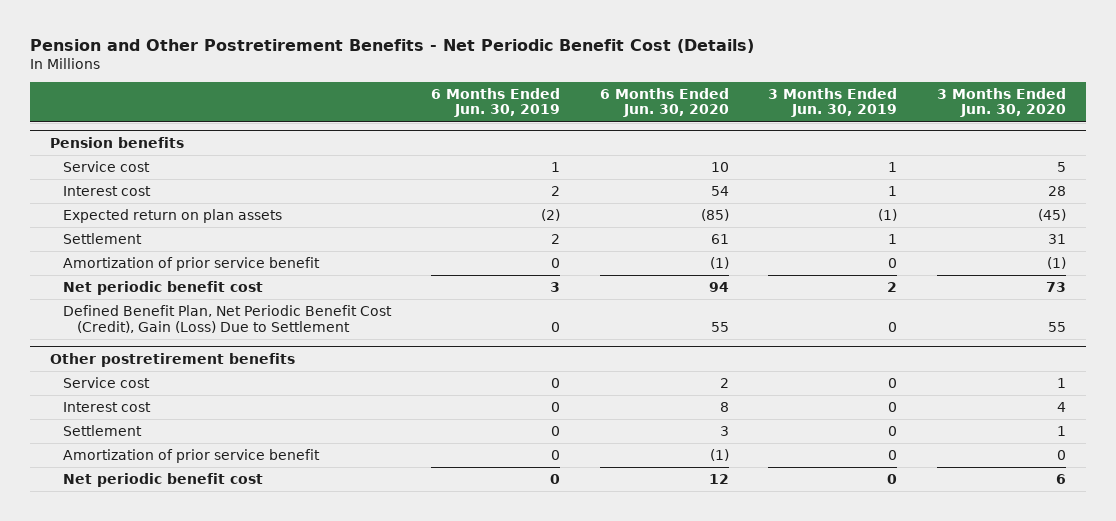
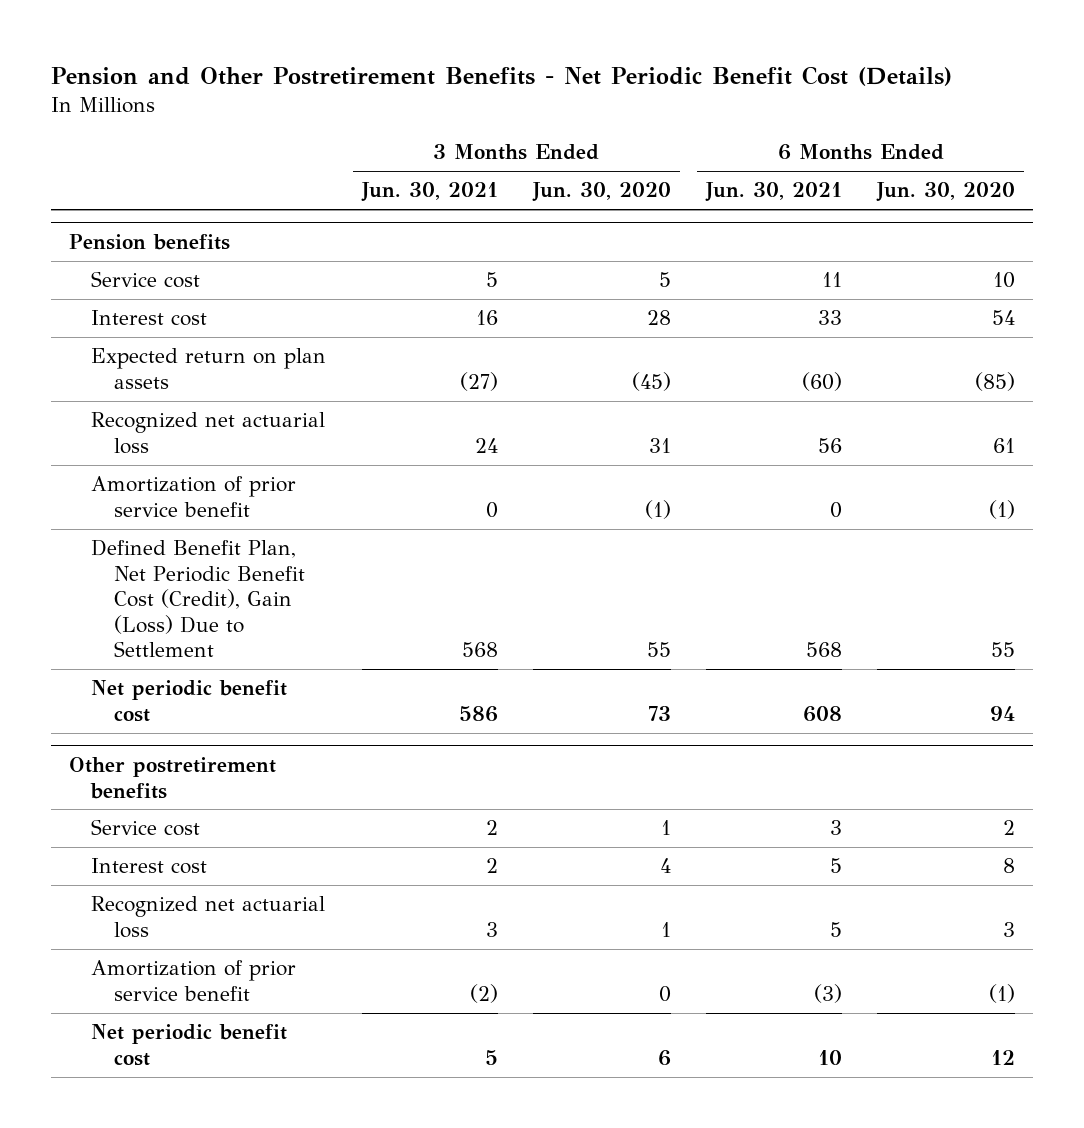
- | 6 Months Ended Jun. 30, 2019 | 6 Months Ended Jun. 30, 2020 | 3 Months Ended Jun. 30, 2019 | 3 Months Ended Jun. 30, 2020
+ | 3 Months Ended Jun. 30, 2021 | 3 Months Ended Jun. 30, 2020 | 6 Months Ended Jun. 30, 2021 | 6 Months Ended Jun. 30, 2020
@ Pension benefits
- Settlement | 2 | 61 | 1 | 31
+ Recognized net actuarial loss | 24 | 31 | 56 | 61
moved down: Net periodic benefit cost | 586 | 73 | 608 | 94
@ Other postretirement benefits
- Settlement | 0 | 3 | 0 | 1
+ Recognized net actuarial loss | 3 | 1 | 5 | 3

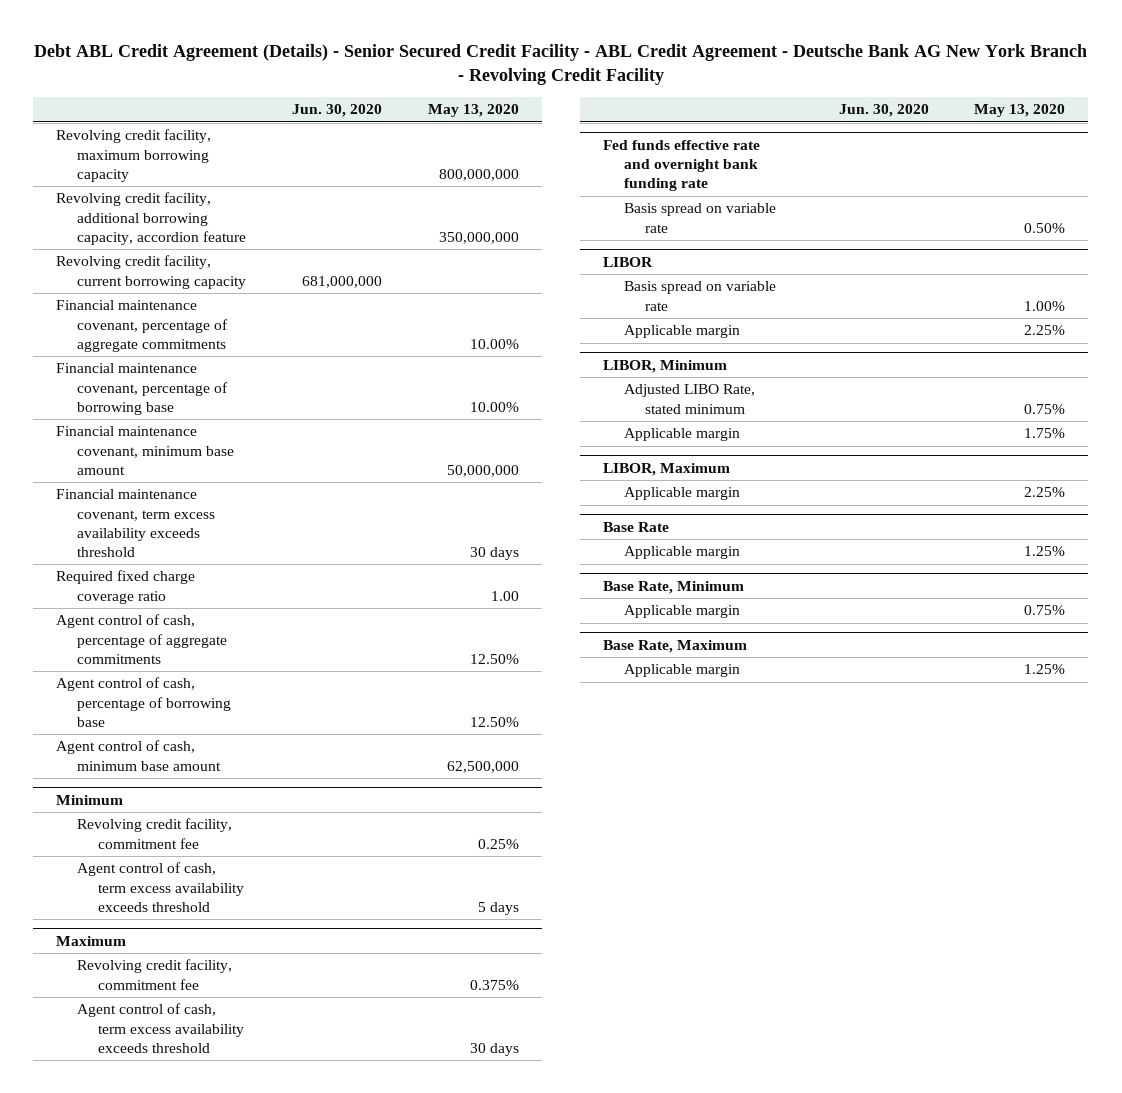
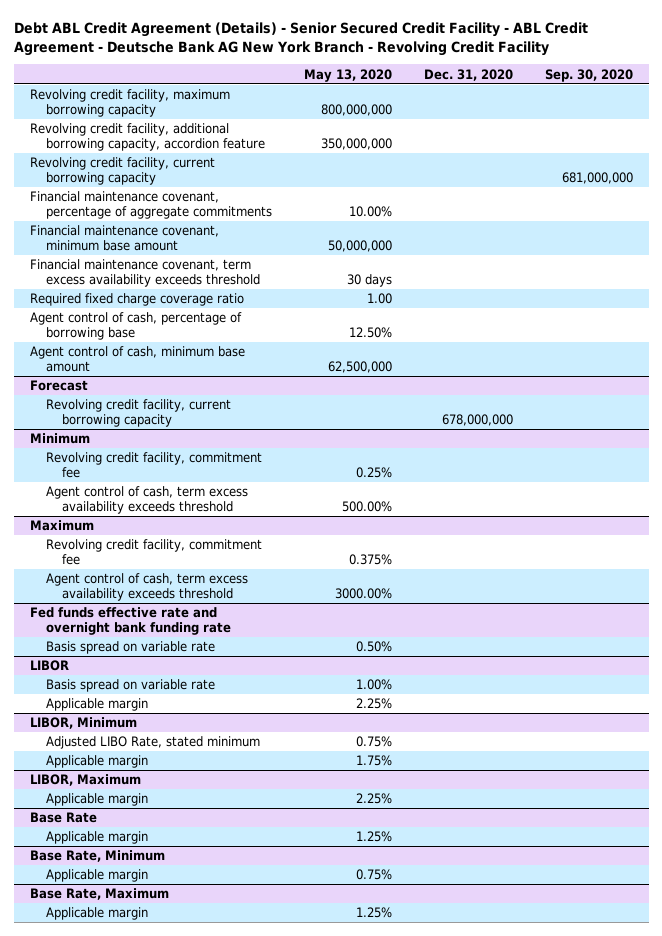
- | Jun. 30, 2020 | May 13, 2020
+ | May 13, 2020 | Dec. 31, 2020 | Sep. 30, 2020
- Financial maintenance covenant, percentage of borrowing base | | 10.00%
- Agent control of cash, percentage of aggregate commitments | | 12.50%
+ Forecast
+ Revolving credit facility, current borrowing capacity | | 678,000,000 |
@ Minimum
- Agent control of cash, term excess availability exceeds threshold | | 5 days
+ Agent control of cash, term excess availability exceeds threshold | 500.00% | |
@ Maximum
- Agent control of cash, term excess availability exceeds threshold | | 30 days
+ Agent control of cash, term excess availability exceeds threshold | 3000.00% | |

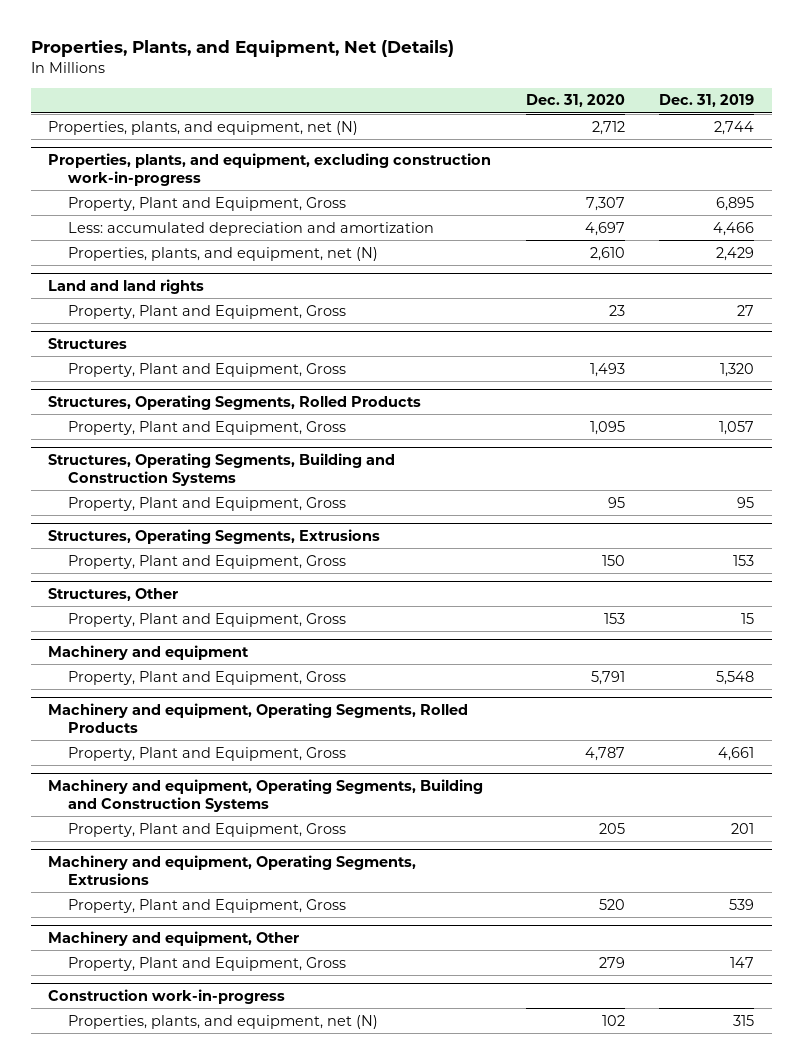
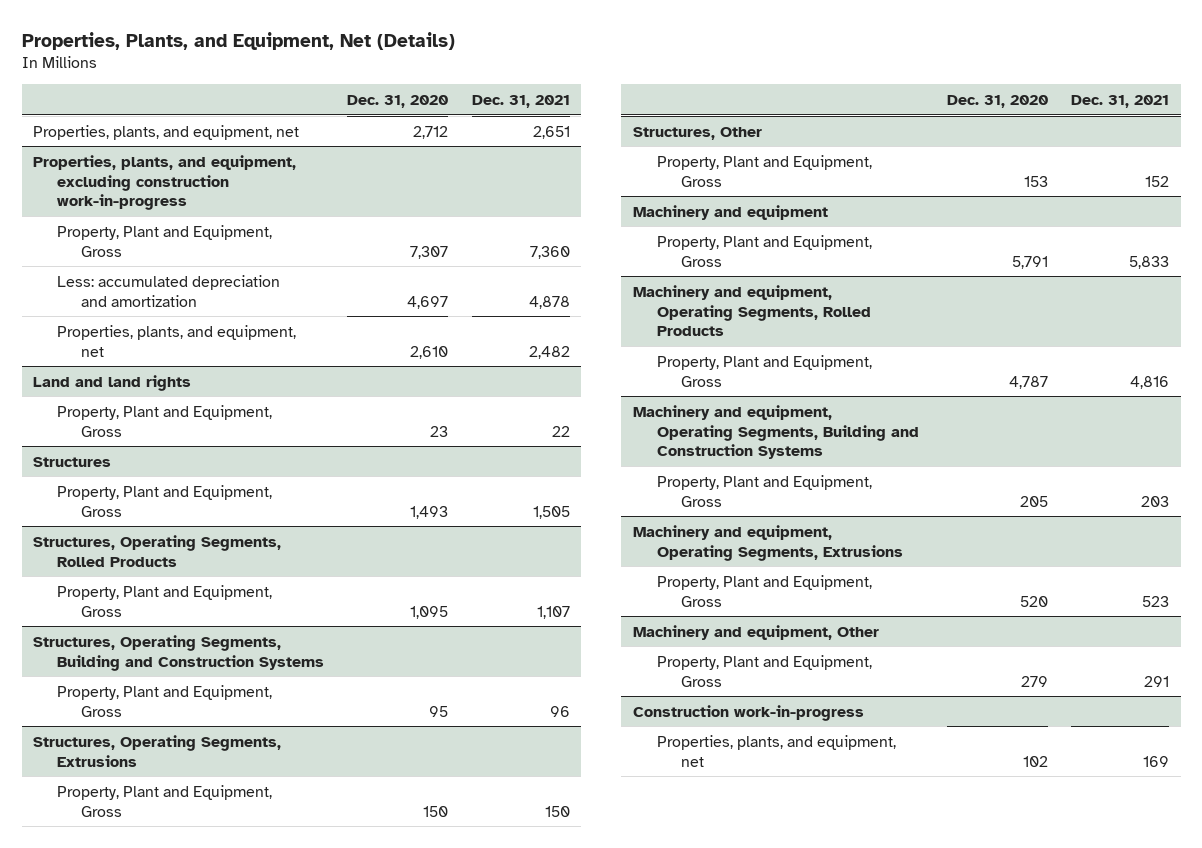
- | Dec. 31, 2020 | Dec. 31, 2019
+ | Dec. 31, 2020 | Dec. 31, 2021
- Properties, plants, and equipment, net (N) | 2,712 | 2,744
+ Properties, plants, and equipment, net | 2,712 | 2,651
@ Properties, plants, and equipment, excluding construction work-in-progress
- Properties, plants, and equipment, net (N) | 2,610 | 2,429
+ Properties, plants, and equipment, net | 2,610 | 2,482
@ Construction work-in-progress
- Properties, plants, and equipment, net (N) | 102 | 315
+ Properties, plants, and equipment, net | 102 | 169

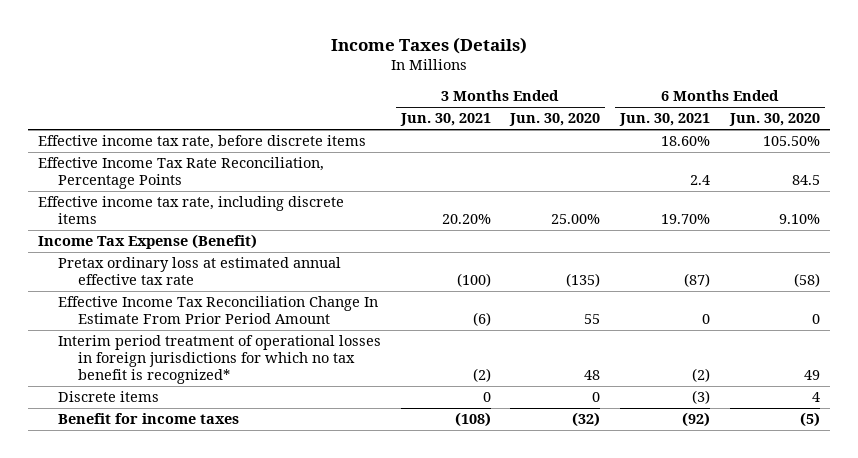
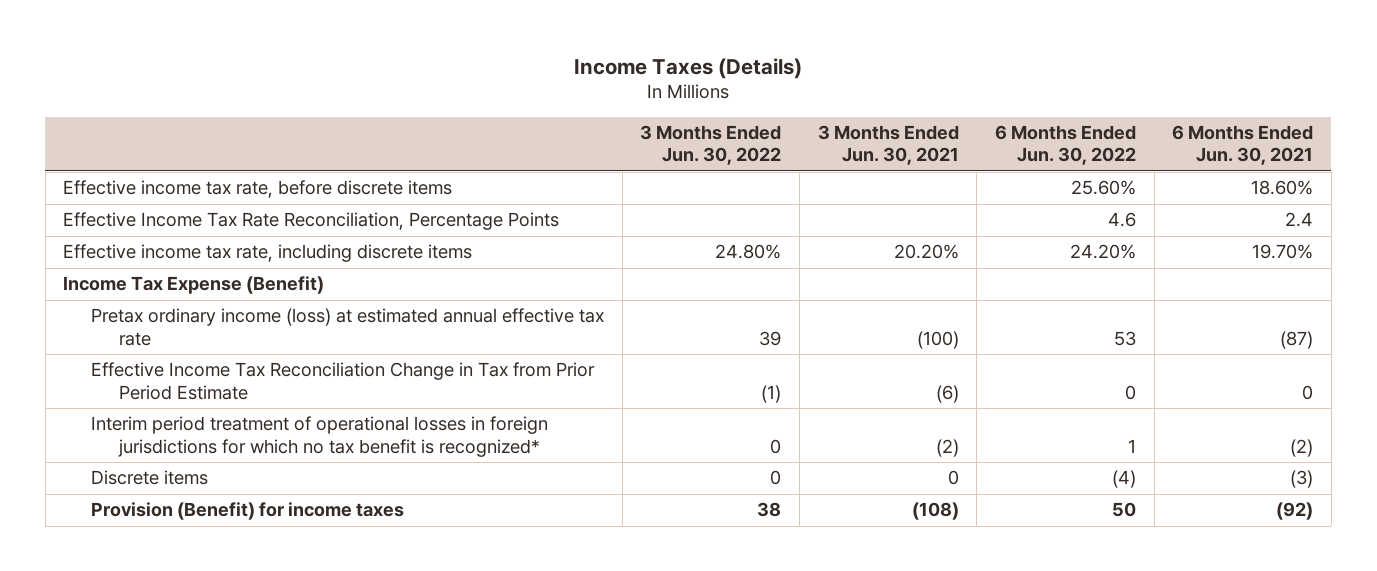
- | 3 Months Ended Jun. 30, 2021 | 3 Months Ended Jun. 30, 2020 | 6 Months Ended Jun. 30, 2021 | 6 Months Ended Jun. 30, 2020
+ | 3 Months Ended Jun. 30, 2022 | 3 Months Ended Jun. 30, 2021 | 6 Months Ended Jun. 30, 2022 | 6 Months Ended Jun. 30, 2021
- Pretax ordinary loss at estimated annual effective tax rate | (100) | (135) | (87) | (58)
- Effective Income Tax Reconciliation Change In Estimate From Prior Period Amount | (6) | 55 | 0 | 0
+ Pretax ordinary income (loss) at estimated annual effective tax rate | 39 | (100) | 53 | (87)
+ Effective Income Tax Reconciliation Change in Tax from Prior Period Estimate | (1) | (6) | 0 | 0
- Benefit for income taxes | (108) | (32) | (92) | (5)
+ Provision (Benefit) for income taxes | 38 | (108) | 50 | (92)

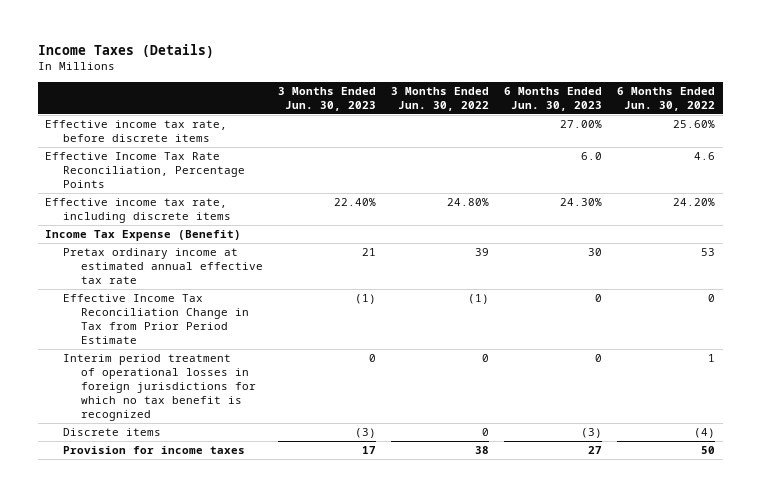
- | 3 Months Ended Jun. 30, 2022 | 3 Months Ended Jun. 30, 2021 | 6 Months Ended Jun. 30, 2022 | 6 Months Ended Jun. 30, 2021
+ | 3 Months Ended Jun. 30, 2023 | 3 Months Ended Jun. 30, 2022 | 6 Months Ended Jun. 30, 2023 | 6 Months Ended Jun. 30, 2022
- Pretax ordinary income (loss) at estimated annual effective tax rate | 39 | (100) | 53 | (87)
+ Pretax ordinary income at estimated annual effective tax rate | 21 | 39 | 30 | 53
- Interim period treatment of operational losses in foreign jurisdictions for which no tax benefit is recognized* | 0 | (2) | 1 | (2)
+ Interim period treatment of operational losses in foreign jurisdictions for which no tax benefit is recognized | 0 | 0 | 0 | 1
- Provision (Benefit) for income taxes | 38 | (108) | 50 | (92)
+ Provision for income taxes | 17 | 38 | 27 | 50

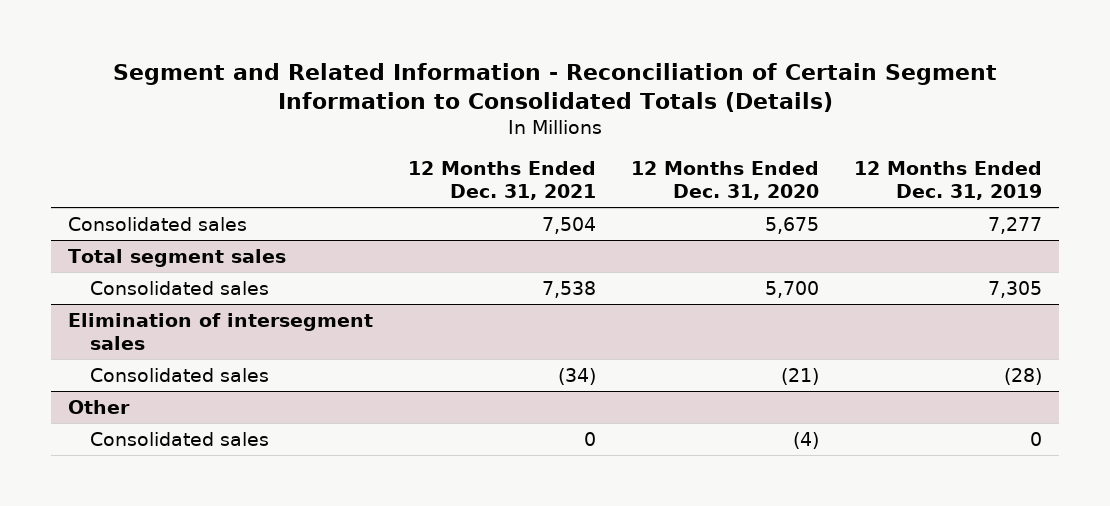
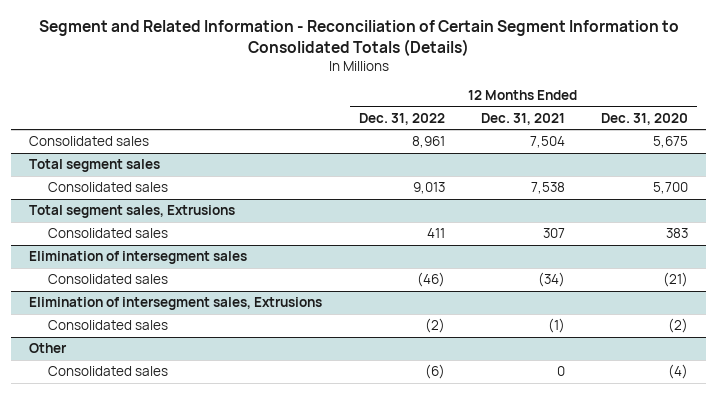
- | 12 Months Ended Dec. 31, 2021 | 12 Months Ended Dec. 31, 2020 | 12 Months Ended Dec. 31, 2019
+ | 12 Months Ended Dec. 31, 2022 | 12 Months Ended Dec. 31, 2021 | 12 Months Ended Dec. 31, 2020
+ Total segment sales, Extrusions
+ Consolidated sales | 411 | 307 | 383
+ Elimination of intersegment sales, Extrusions
+ Consolidated sales | (2) | (1) | (2)

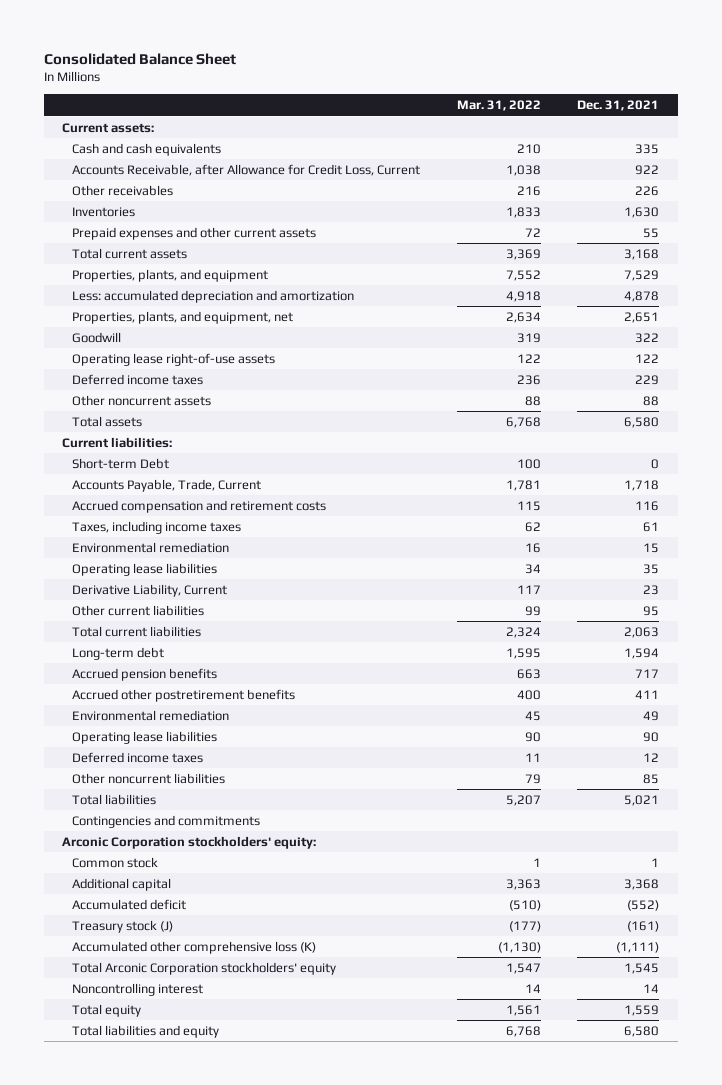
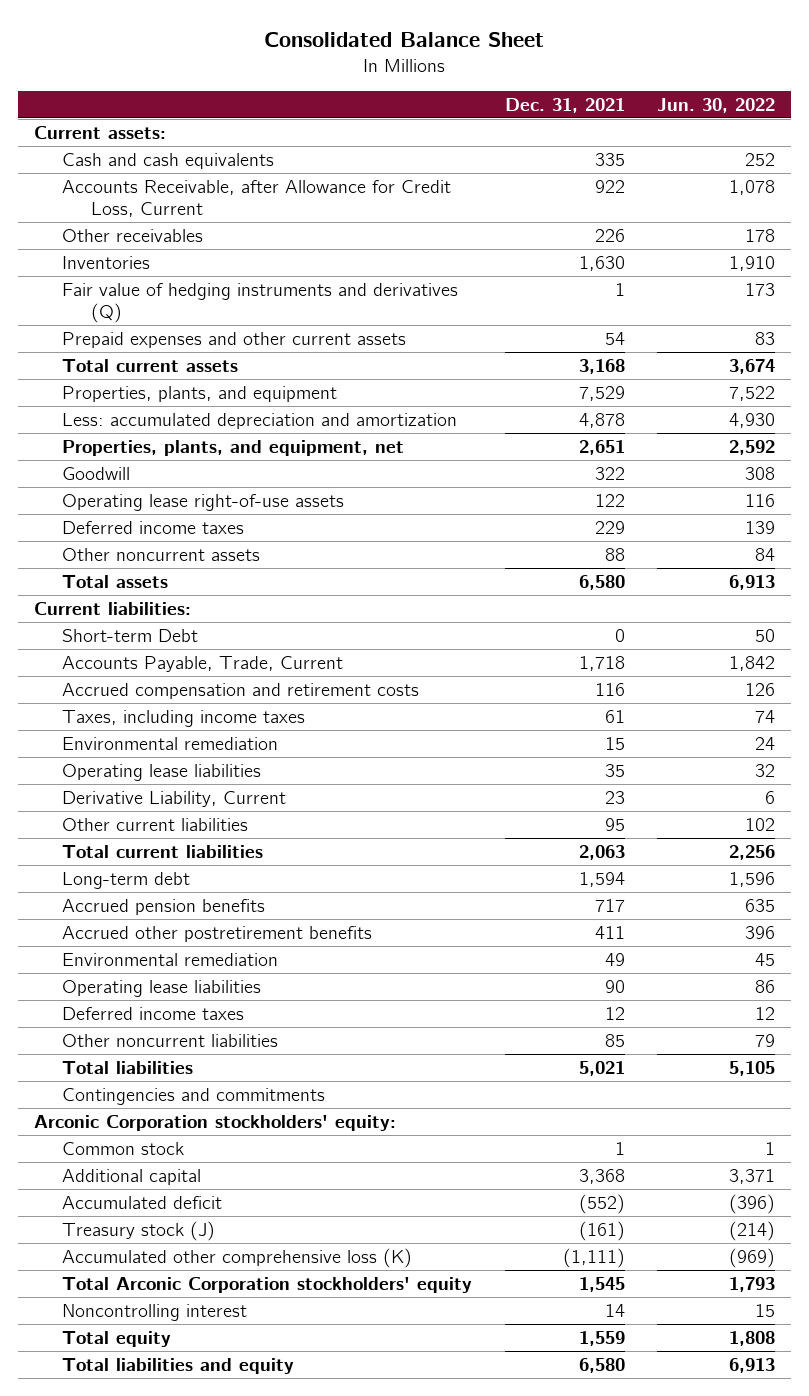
- | Mar. 31, 2022 | Dec. 31, 2021
+ | Dec. 31, 2021 | Jun. 30, 2022
- Prepaid expenses and other current assets | 72 | 55
+ Fair value of hedging instruments and derivatives (Q) | 1 | 173
+ Prepaid expenses and other current assets | 54 | 83

